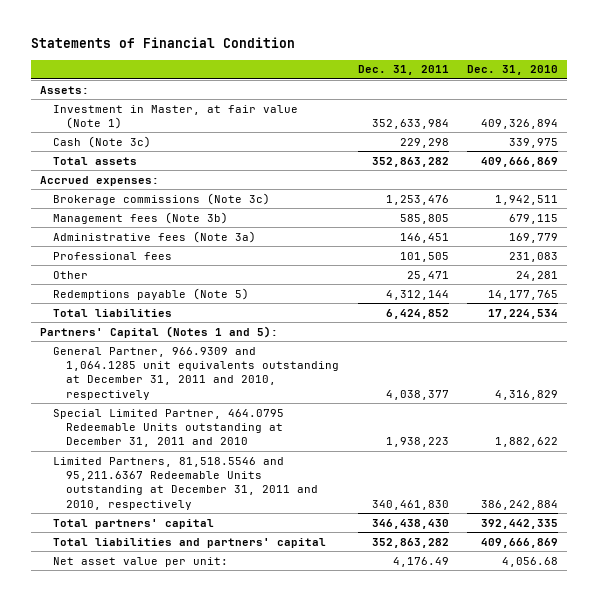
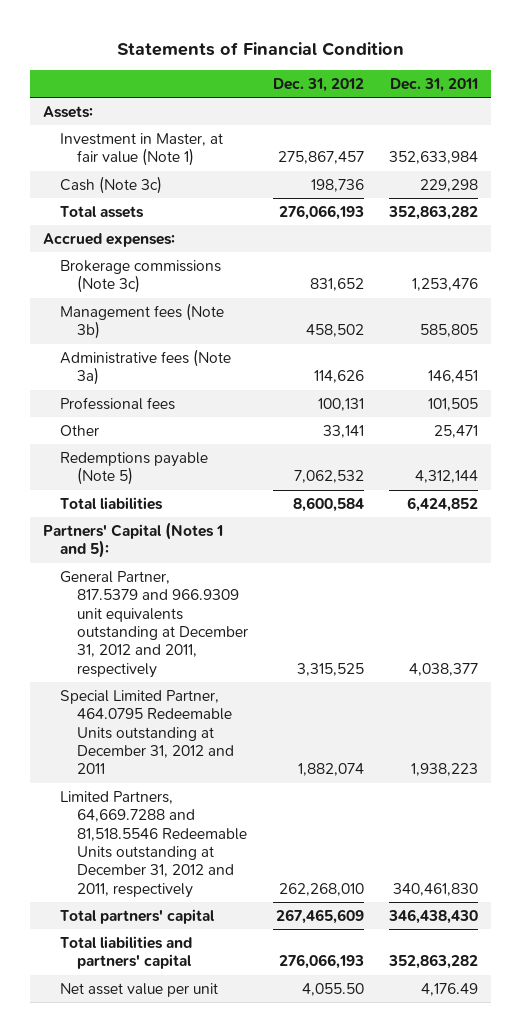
- | Dec. 31, 2011 | Dec. 31, 2010
+ | Dec. 31, 2012 | Dec. 31, 2011
- General Partner, 966.9309 and 1,064.1285 unit equivalents outstanding at December 31, 2011 and 2010, respectively | 4,038,377 | 4,316,829
- Special Limited Partner, 464.0795 Redeemable Units outstanding at December 31, 2011 and 2010 | 1,938,223 | 1,882,622
- Limited Partners, 81,518.5546 and 95,211.6367 Redeemable Units outstanding at December 31, 2011 and 2010, respectively | 340,461,830 | 386,242,884
+ General Partner, 817.5379 and 966.9309 unit equivalents outstanding at December 31, 2012 and 2011, respectively | 3,315,525 | 4,038,377
+ Special Limited Partner, 464.0795 Redeemable Units outstanding at December 31, 2012 and 2011 | 1,882,074 | 1,938,223
+ Limited Partners, 64,669.7288 and 81,518.5546 Redeemable Units outstanding at December 31, 2012 and 2011, respectively | 262,268,010 | 340,461,830
- Net asset value per unit: | 4,176.49 | 4,056.68
+ Net asset value per unit | 4,055.50 | 4,176.49

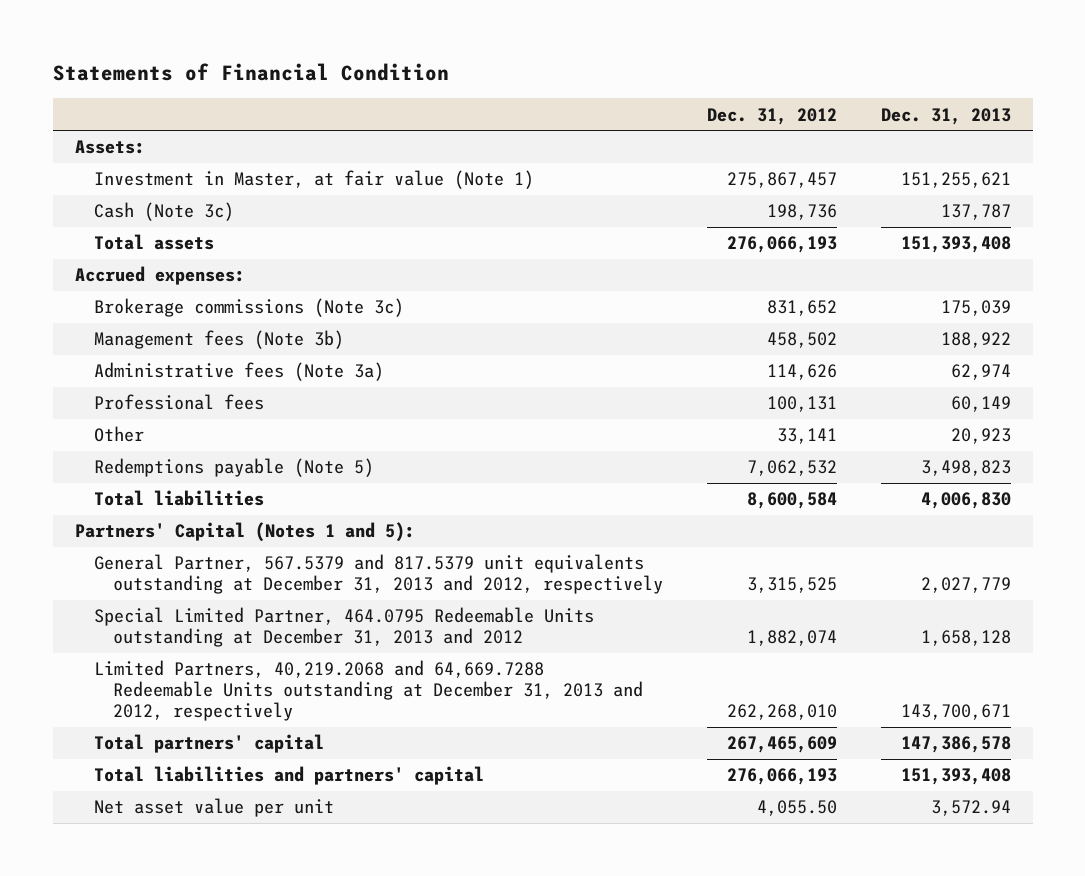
- | Dec. 31, 2012 | Dec. 31, 2011
+ | Dec. 31, 2012 | Dec. 31, 2013
- General Partner, 817.5379 and 966.9309 unit equivalents outstanding at December 31, 2012 and 2011, respectively | 3,315,525 | 4,038,377
- Special Limited Partner, 464.0795 Redeemable Units outstanding at December 31, 2012 and 2011 | 1,882,074 | 1,938,223
- Limited Partners, 64,669.7288 and 81,518.5546 Redeemable Units outstanding at December 31, 2012 and 2011, respectively | 262,268,010 | 340,461,830
+ General Partner, 567.5379 and 817.5379 unit equivalents outstanding at December 31, 2013 and 2012, respectively | 3,315,525 | 2,027,779
+ Special Limited Partner, 464.0795 Redeemable Units outstanding at December 31, 2013 and 2012 | 1,882,074 | 1,658,128
+ Limited Partners, 40,219.2068 and 64,669.7288 Redeemable Units outstanding at December 31, 2013 and 2012, respectively | 262,268,010 | 143,700,671

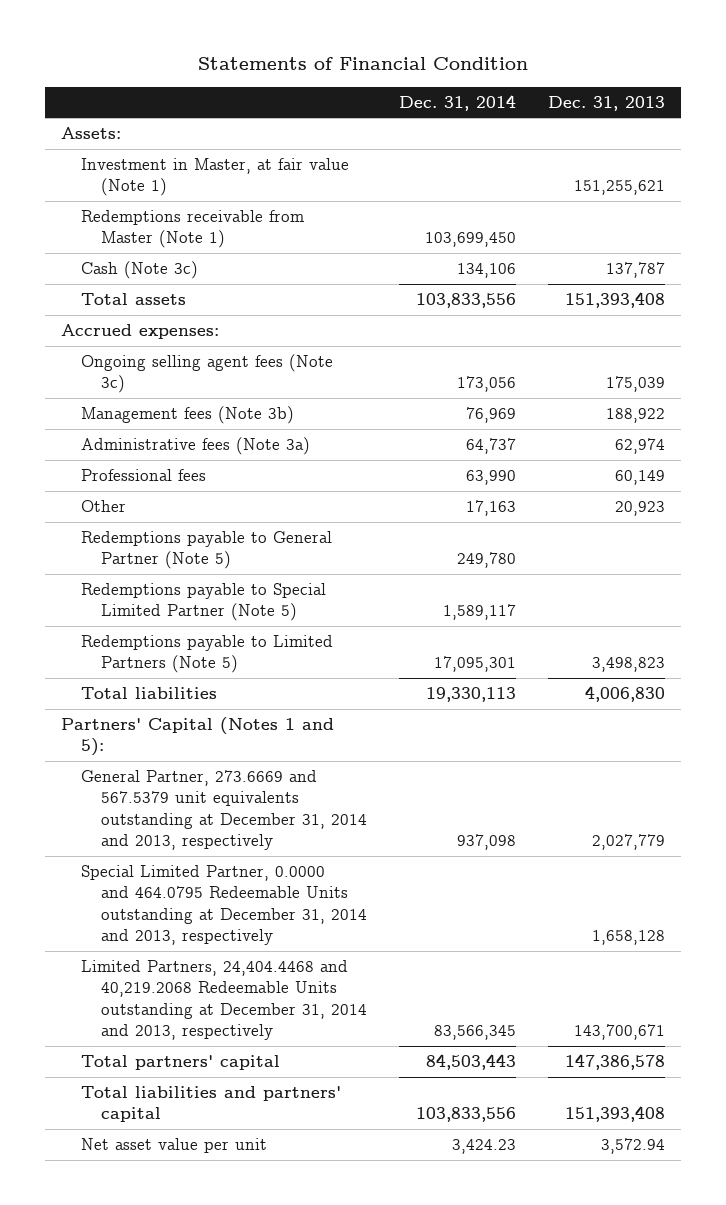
- | Dec. 31, 2012 | Dec. 31, 2013
+ | Dec. 31, 2014 | Dec. 31, 2013
+ Redemptions receivable from Master (Note 1) | 103,699,450 |
- Brokerage commissions (Note 3c) | 831,652 | 175,039
+ Ongoing selling agent fees (Note 3c) | 173,056 | 175,039
- Redemptions payable (Note 5) | 7,062,532 | 3,498,823
+ Redemptions payable to General Partner (Note 5) | 249,780 |
+ Redemptions payable to Special Limited Partner (Note 5) | 1,589,117 |
+ Redemptions payable to Limited Partners (Note 5) | 17,095,301 | 3,498,823
- General Partner, 567.5379 and 817.5379 unit equivalents outstanding at December 31, 2013 and 2012, respectively | 3,315,525 | 2,027,779
- Special Limited Partner, 464.0795 Redeemable Units outstanding at December 31, 2013 and 2012 | 1,882,074 | 1,658,128
- Limited Partners, 40,219.2068 and 64,669.7288 Redeemable Units outstanding at December 31, 2013 and 2012, respectively | 262,268,010 | 143,700,671
+ General Partner, 273.6669 and 567.5379 unit equivalents outstanding at December 31, 2014 and 2013, respectively | 937,098 | 2,027,779
+ Special Limited Partner, 0.0000 and 464.0795 Redeemable Units outstanding at December 31, 2014 and 2013, respectively | | 1,658,128
+ Limited Partners, 24,404.4468 and 40,219.2068 Redeemable Units outstanding at December 31, 2014 and 2013, respectively | 83,566,345 | 143,700,671

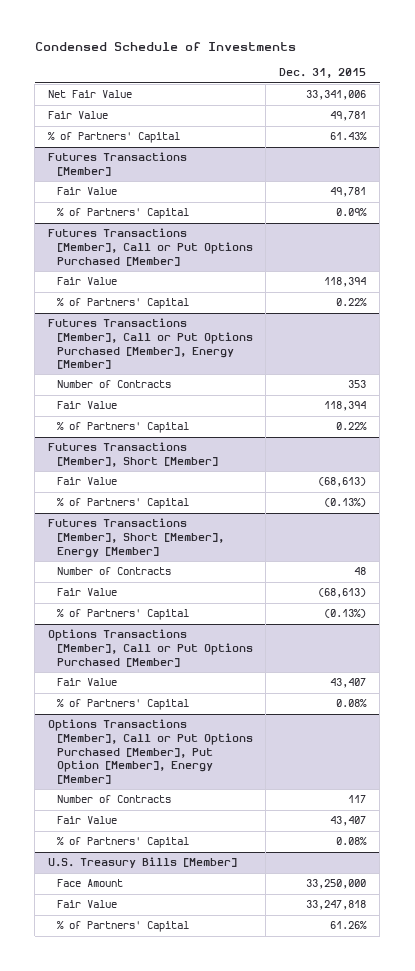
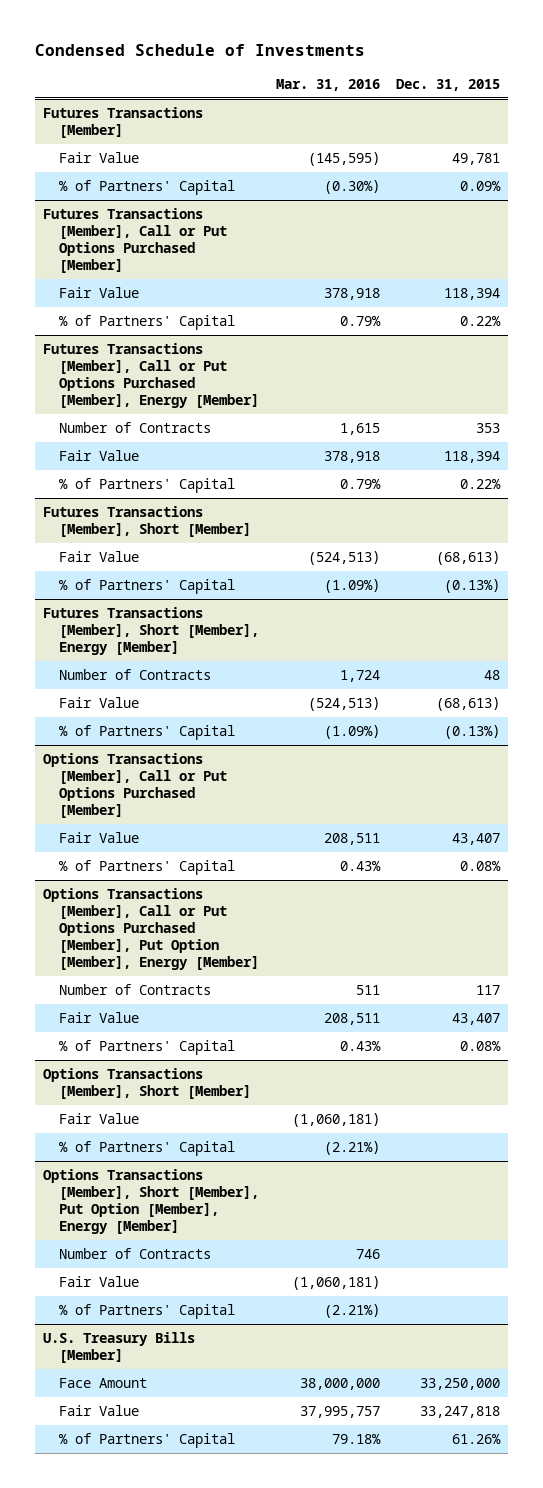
- | Dec. 31, 2015
+ | Mar. 31, 2016 | Dec. 31, 2015
- Net Fair Value | 33,341,006
- Fair Value | 49,781
- % of Partners' Capital | 61.43%
+ Options Transactions [Member], Short [Member]
+ Fair Value | (1,060,181) |
+ % of Partners' Capital | (2.21%) |
+ Options Transactions [Member], Short [Member], Put Option [Member], Energy [Member]
+ Number of Contracts | 746 |
+ Fair Value | (1,060,181) |
+ % of Partners' Capital | (2.21%) |

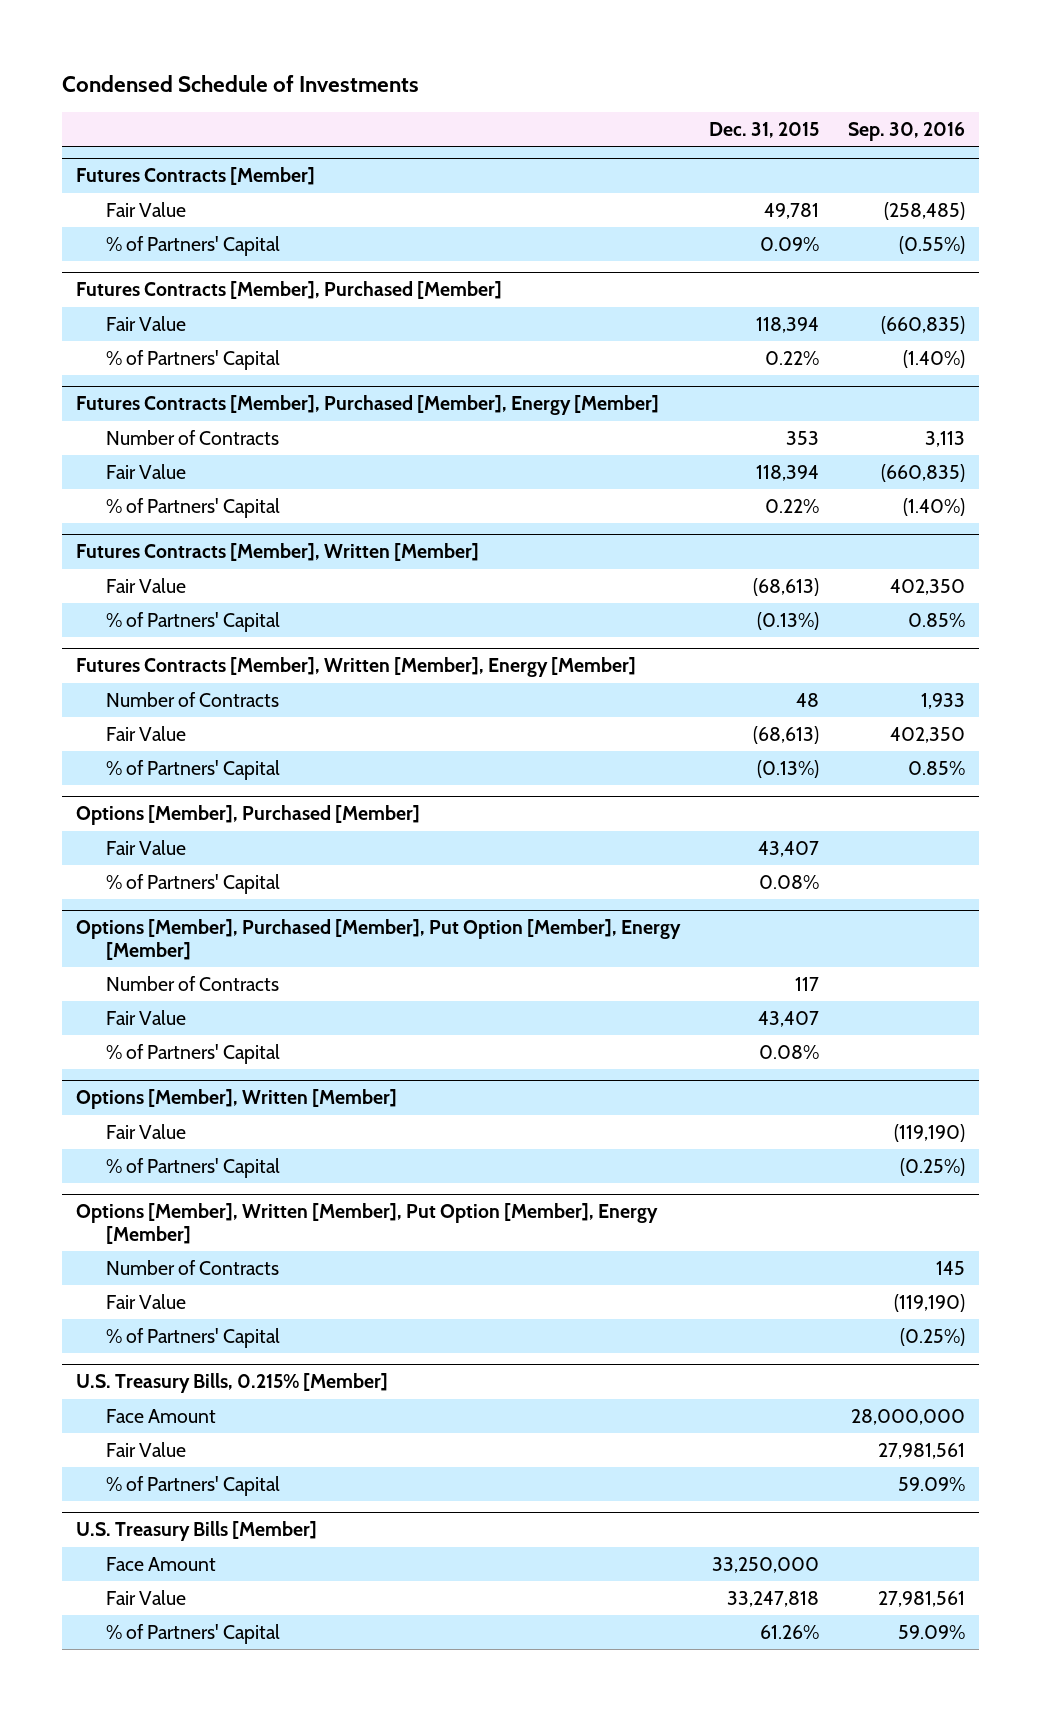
- | Mar. 31, 2016 | Dec. 31, 2015
+ | Dec. 31, 2015 | Sep. 30, 2016
- Futures Transactions [Member]
+ Futures Contracts [Member]
- Futures Transactions [Member], Call or Put Options Purchased [Member]
+ Futures Contracts [Member], Purchased [Member]
- Futures Transactions [Member], Call or Put Options Purchased [Member], Energy [Member]
+ Futures Contracts [Member], Purchased [Member], Energy [Member]
- Futures Transactions [Member], Short [Member]
+ Futures Contracts [Member], Written [Member]
- Futures Transactions [Member], Short [Member], Energy [Member]
+ Futures Contracts [Member], Written [Member], Energy [Member]
- Options Transactions [Member], Call or Put Options Purchased [Member]
+ Options [Member], Purchased [Member]
- Options Transactions [Member], Call or Put Options Purchased [Member], Put Option [Member], Energy [Member]
+ Options [Member], Purchased [Member], Put Option [Member], Energy [Member]
- Options Transactions [Member], Short [Member]
+ Options [Member], Written [Member]
- Options Transactions [Member], Short [Member], Put Option [Member], Energy [Member]
+ Options [Member], Written [Member], Put Option [Member], Energy [Member]
+ U.S. Treasury Bills, 0.215% [Member]
+ Face Amount | | 28,000,000
+ Fair Value | | 27,981,561
+ % of Partners' Capital | | 59.09%

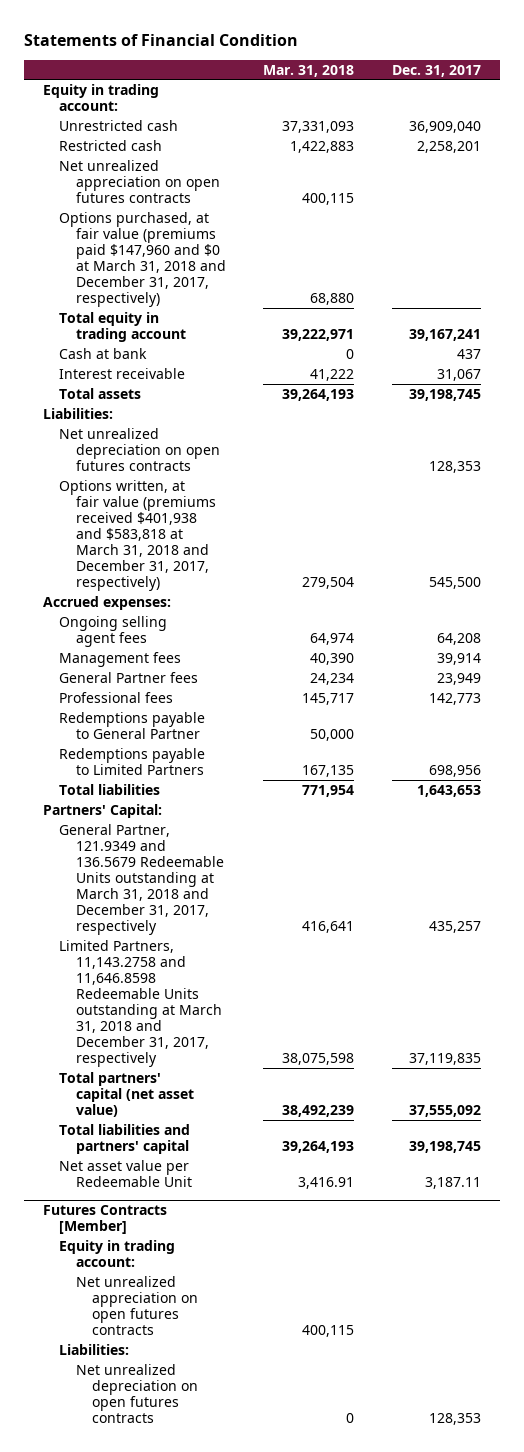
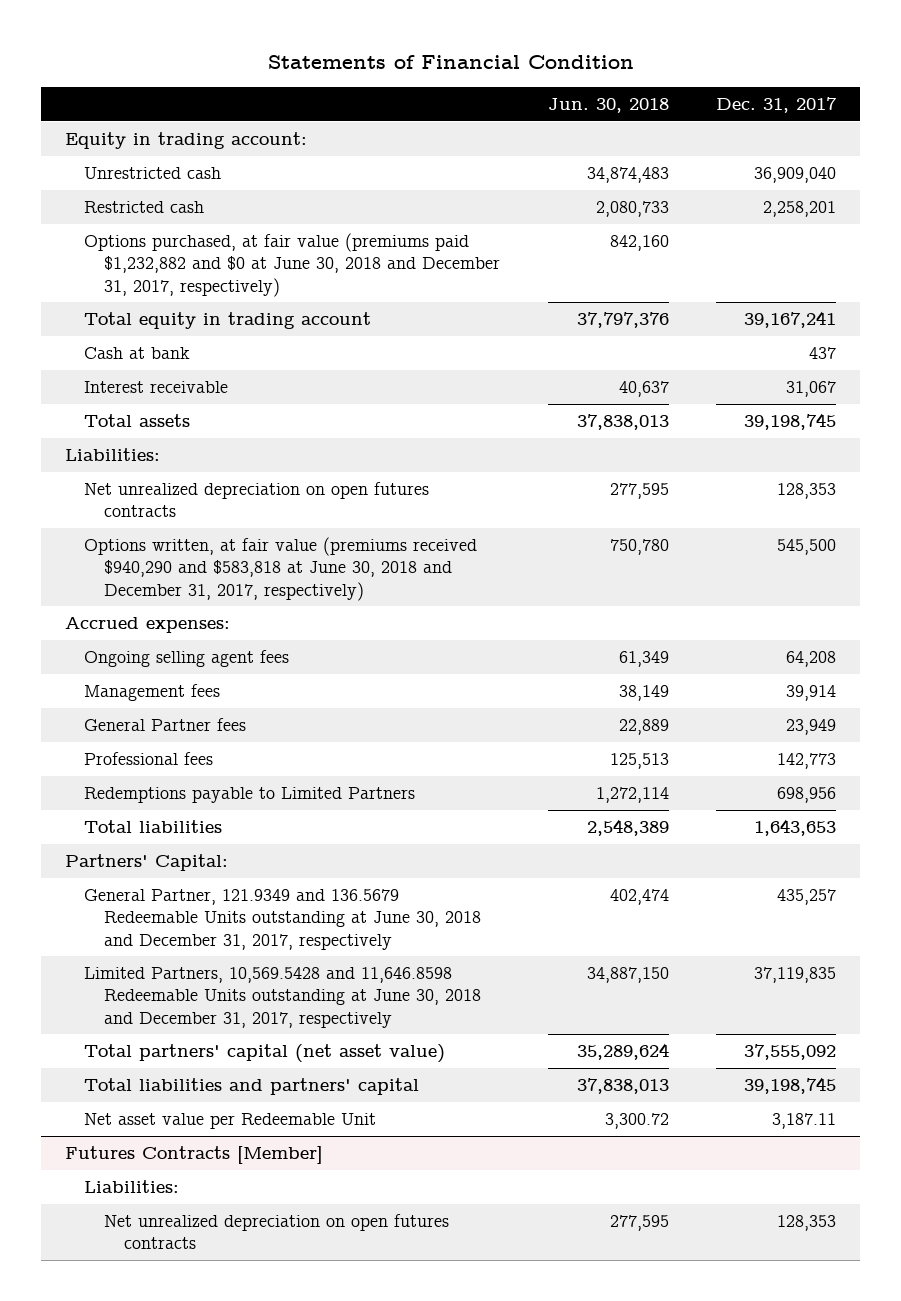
- | Mar. 31, 2018 | Dec. 31, 2017
+ | Jun. 30, 2018 | Dec. 31, 2017
- Net unrealized appreciation on open futures contracts | 400,115 |
- Options purchased, at fair value (premiums paid $147,960 and $0 at March 31, 2018 and December 31, 2017, respectively) | 68,880 |
+ Options purchased, at fair value (premiums paid $1,232,882 and $0 at June 30, 2018 and December 31, 2017, respectively) | 842,160 |
- Options written, at fair value (premiums received $401,938 and $583,818 at March 31, 2018 and December 31, 2017, respectively) | 279,504 | 545,500
+ Options written, at fair value (premiums received $940,290 and $583,818 at June 30, 2018 and December 31, 2017, respectively) | 750,780 | 545,500
- Redemptions payable to General Partner | 50,000 |
- General Partner, 121.9349 and 136.5679 Redeemable Units outstanding at March 31, 2018 and December 31, 2017, respectively | 416,641 | 435,257
- Limited Partners, 11,143.2758 and 11,646.8598 Redeemable Units outstanding at March 31, 2018 and December 31, 2017, respectively | 38,075,598 | 37,119,835
+ General Partner, 121.9349 and 136.5679 Redeemable Units outstanding at June 30, 2018 and December 31, 2017, respectively | 402,474 | 435,257
+ Limited Partners, 10,569.5428 and 11,646.8598 Redeemable Units outstanding at June 30, 2018 and December 31, 2017, respectively | 34,887,150 | 37,119,835
@ Futures Contracts [Member]
- Equity in trading account:
- Net unrealized appreciation on open futures contracts | 400,115 |

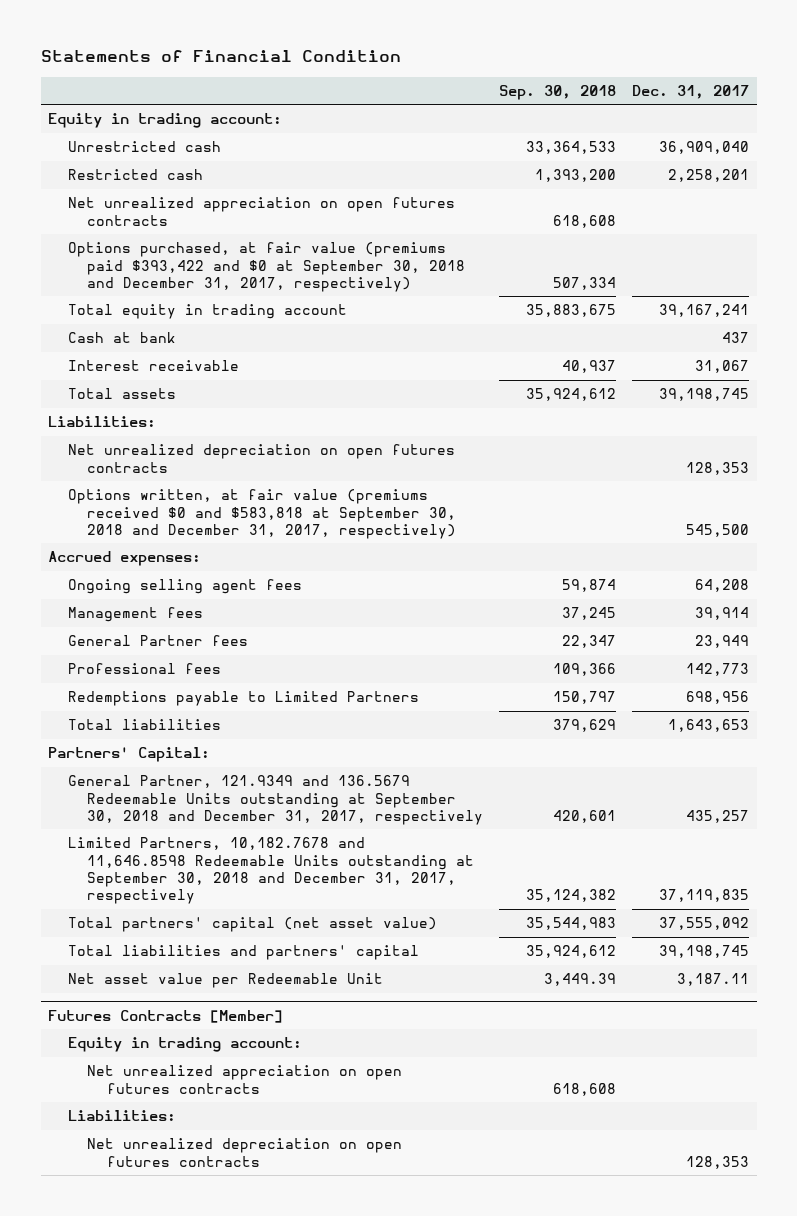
- | Jun. 30, 2018 | Dec. 31, 2017
+ | Sep. 30, 2018 | Dec. 31, 2017
- Options purchased, at fair value (premiums paid $1,232,882 and $0 at June 30, 2018 and December 31, 2017, respectively) | 842,160 |
+ Net unrealized appreciation on open futures contracts | 618,608 |
+ Options purchased, at fair value (premiums paid $393,422 and $0 at September 30, 2018 and December 31, 2017, respectively) | 507,334 |
- Options written, at fair value (premiums received $940,290 and $583,818 at June 30, 2018 and December 31, 2017, respectively) | 750,780 | 545,500
+ Options written, at fair value (premiums received $0 and $583,818 at September 30, 2018 and December 31, 2017, respectively) | | 545,500
- General Partner, 121.9349 and 136.5679 Redeemable Units outstanding at June 30, 2018 and December 31, 2017, respectively | 402,474 | 435,257
- Limited Partners, 10,569.5428 and 11,646.8598 Redeemable Units outstanding at June 30, 2018 and December 31, 2017, respectively | 34,887,150 | 37,119,835
+ General Partner, 121.9349 and 136.5679 Redeemable Units outstanding at September 30, 2018 and December 31, 2017, respectively | 420,601 | 435,257
+ Limited Partners, 10,182.7678 and 11,646.8598 Redeemable Units outstanding at September 30, 2018 and December 31, 2017, respectively | 35,124,382 | 37,119,835
@ Futures Contracts [Member]
+ Equity in trading account:
+ Net unrealized appreciation on open futures contracts | 618,608 |

